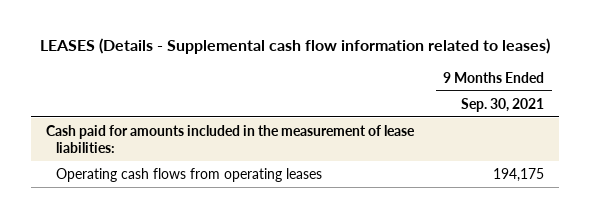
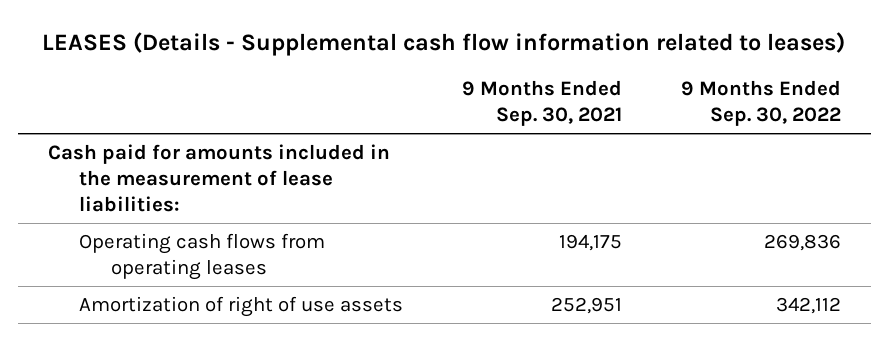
- | 9 Months Ended Sep. 30, 2021
+ | 9 Months Ended Sep. 30, 2021 | 9 Months Ended Sep. 30, 2022
+ Amortization of right of use assets | 252,951 | 342,112

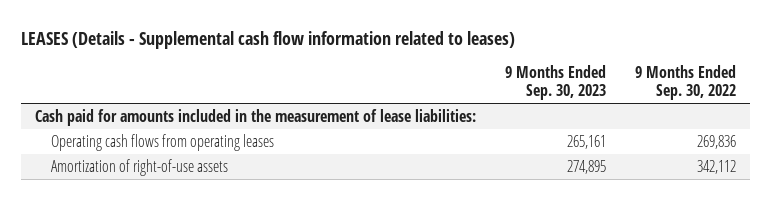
- | 9 Months Ended Sep. 30, 2021 | 9 Months Ended Sep. 30, 2022
+ | 9 Months Ended Sep. 30, 2023 | 9 Months Ended Sep. 30, 2022
- Amortization of right of use assets | 252,951 | 342,112
+ Amortization of right-of-use assets | 274,895 | 342,112

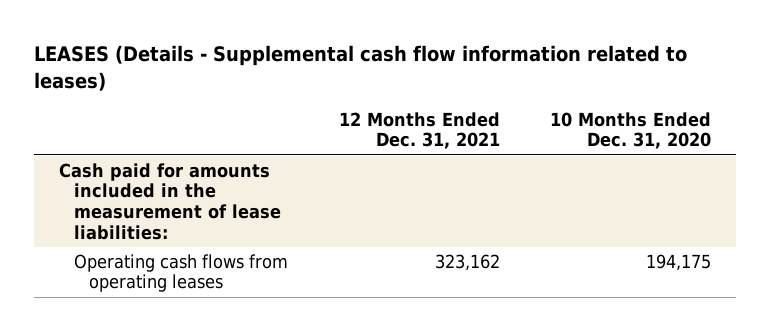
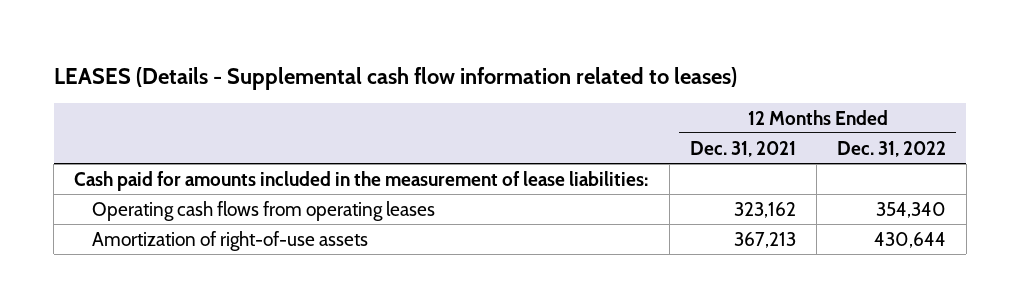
- | 12 Months Ended Dec. 31, 2021 | 10 Months Ended Dec. 31, 2020
+ | 12 Months Ended Dec. 31, 2021 | 12 Months Ended Dec. 31, 2022
+ Amortization of right-of-use assets | 367,213 | 430,644

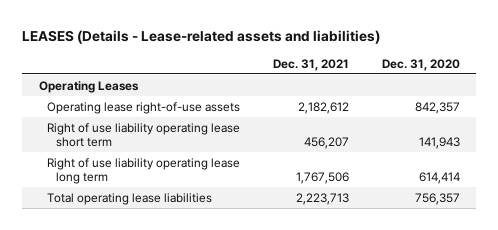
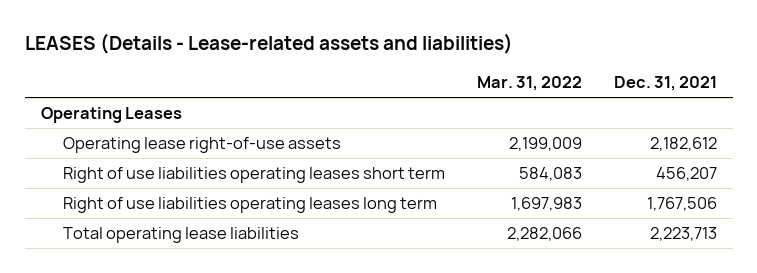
- | Dec. 31, 2021 | Dec. 31, 2020
+ | Mar. 31, 2022 | Dec. 31, 2021
- Right of use liability operating lease short term | 456,207 | 141,943
- Right of use liability operating lease long term | 1,767,506 | 614,414
+ Right of use liabilities operating leases short term | 584,083 | 456,207
+ Right of use liabilities operating leases long term | 1,697,983 | 1,767,506

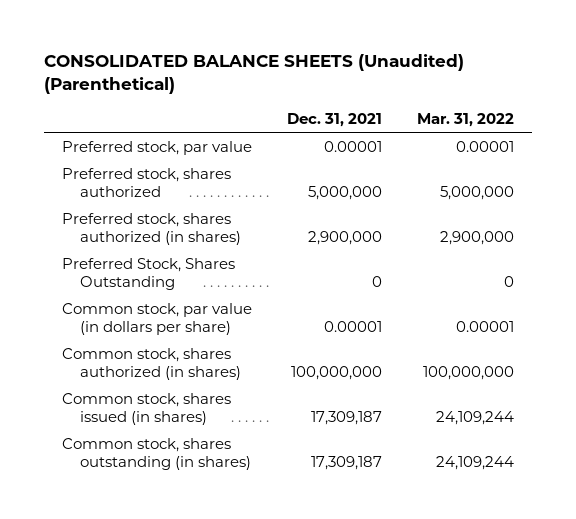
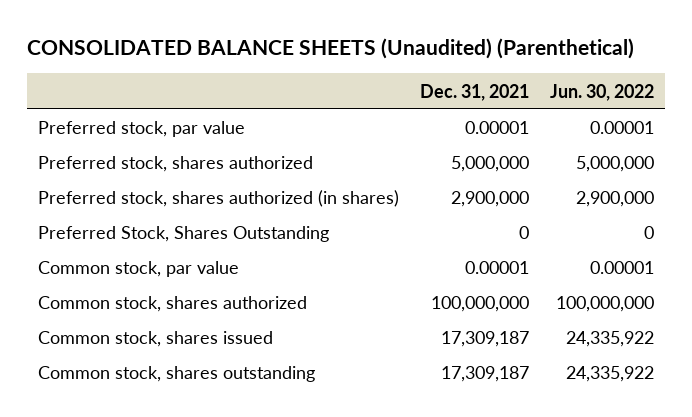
- | Dec. 31, 2021 | Mar. 31, 2022
+ | Dec. 31, 2021 | Jun. 30, 2022
- Common stock, par value (in dollars per share) | 0.00001 | 0.00001
- Common stock, shares authorized (in shares) | 100,000,000 | 100,000,000
- Common stock, shares issued (in shares) | 17,309,187 | 24,109,244
- Common stock, shares outstanding (in shares) | 17,309,187 | 24,109,244
+ Common stock, par value | 0.00001 | 0.00001
+ Common stock, shares authorized | 100,000,000 | 100,000,000
+ Common stock, shares issued | 17,309,187 | 24,335,922
+ Common stock, shares outstanding | 17,309,187 | 24,335,922

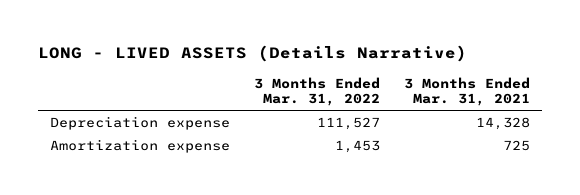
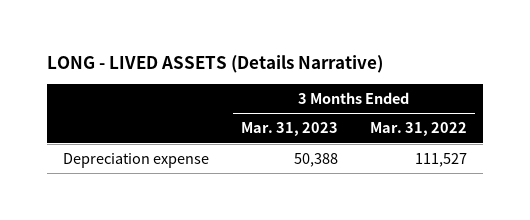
- | 3 Months Ended Mar. 31, 2022 | 3 Months Ended Mar. 31, 2021
+ | 3 Months Ended Mar. 31, 2023 | 3 Months Ended Mar. 31, 2022
- Amortization expense | 1,453 | 725

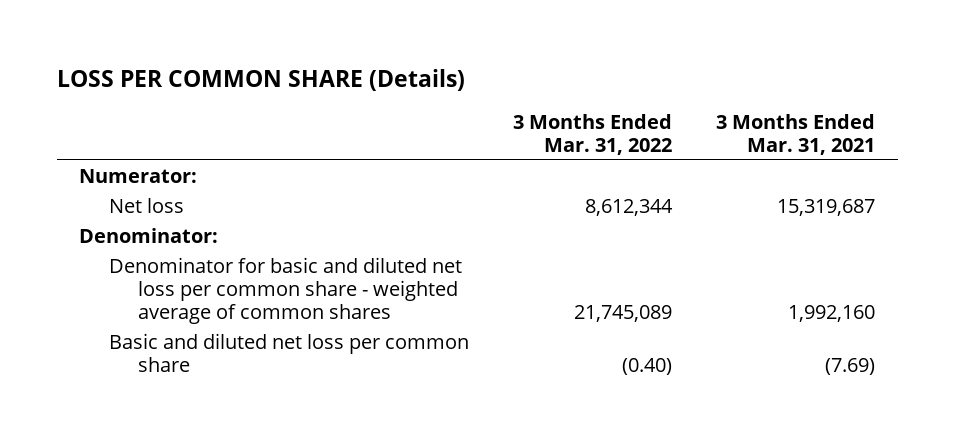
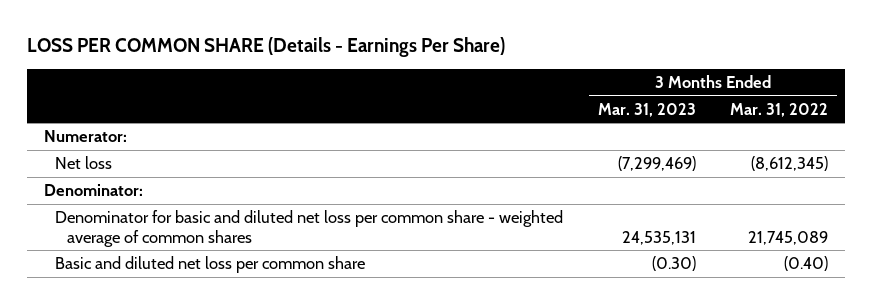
- LOSS PER COMMON SHARE (Details)
+ LOSS PER COMMON SHARE (Details - Earnings Per Share)
- | 3 Months Ended Mar. 31, 2022 | 3 Months Ended Mar. 31, 2021
+ | 3 Months Ended Mar. 31, 2023 | 3 Months Ended Mar. 31, 2022
- Net loss | 8,612,344 | 15,319,687
+ Net loss | (7,299,469) | (8,612,345)

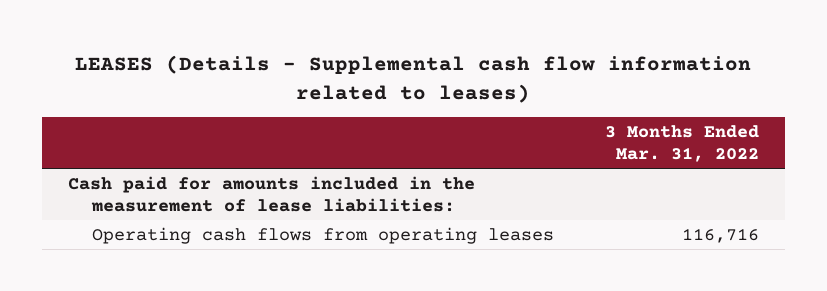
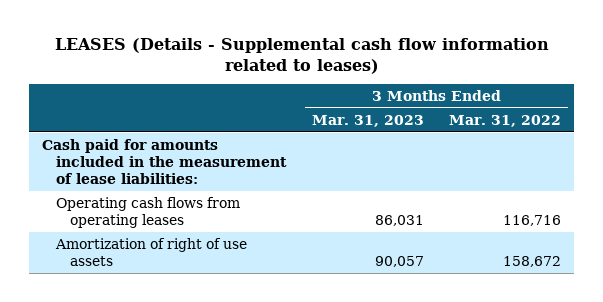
- | 3 Months Ended Mar. 31, 2022
+ | 3 Months Ended Mar. 31, 2023 | 3 Months Ended Mar. 31, 2022
+ Amortization of right of use assets | 90,057 | 158,672

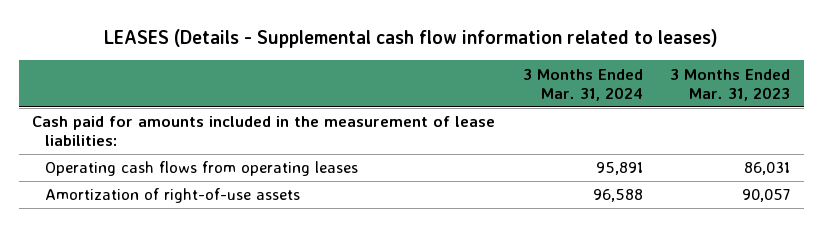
- | 3 Months Ended Mar. 31, 2023 | 3 Months Ended Mar. 31, 2022
+ | 3 Months Ended Mar. 31, 2024 | 3 Months Ended Mar. 31, 2023
- Amortization of right of use assets | 90,057 | 158,672
+ Amortization of right-of-use assets | 96,588 | 90,057

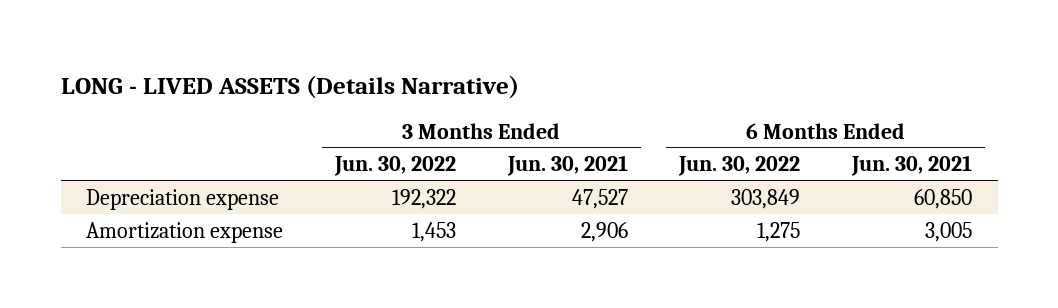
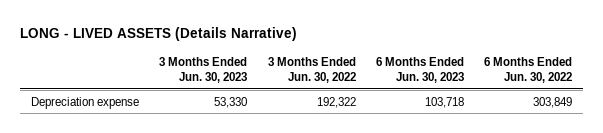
- | 3 Months Ended Jun. 30, 2022 | 3 Months Ended Jun. 30, 2021 | 6 Months Ended Jun. 30, 2022 | 6 Months Ended Jun. 30, 2021
+ | 3 Months Ended Jun. 30, 2023 | 3 Months Ended Jun. 30, 2022 | 6 Months Ended Jun. 30, 2023 | 6 Months Ended Jun. 30, 2022
- Amortization expense | 1,453 | 2,906 | 1,275 | 3,005

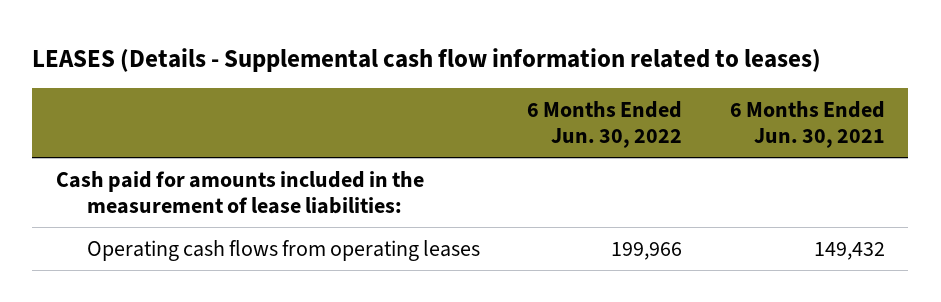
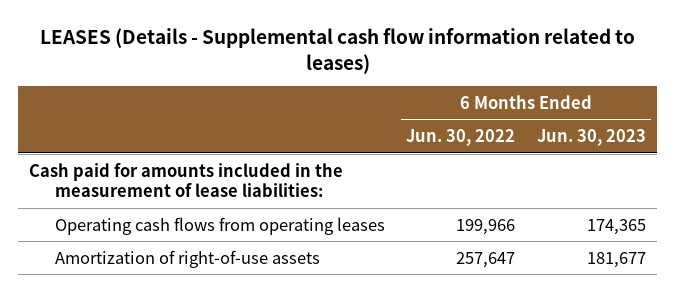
- | 6 Months Ended Jun. 30, 2022 | 6 Months Ended Jun. 30, 2021
+ | 6 Months Ended Jun. 30, 2022 | 6 Months Ended Jun. 30, 2023
+ Amortization of right-of-use assets | 257,647 | 181,677

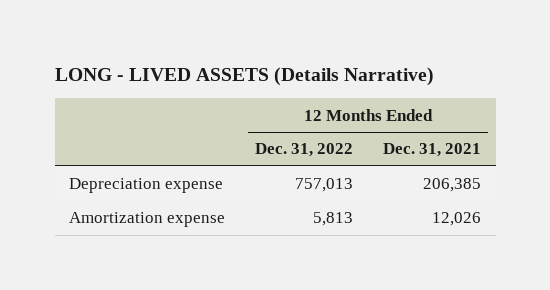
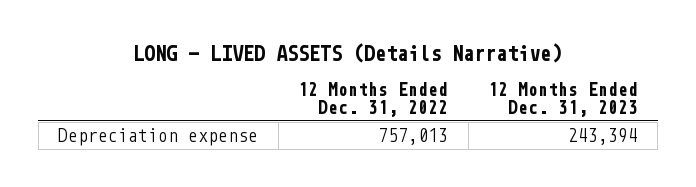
- | 12 Months Ended Dec. 31, 2022 | 12 Months Ended Dec. 31, 2021
+ | 12 Months Ended Dec. 31, 2022 | 12 Months Ended Dec. 31, 2023
- Amortization expense | 5,813 | 12,026

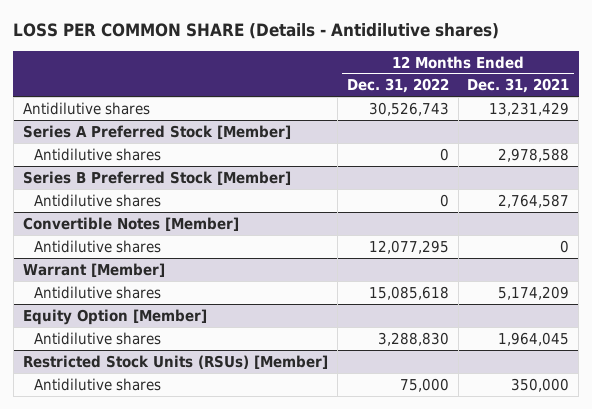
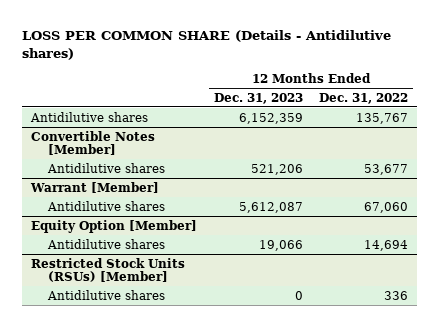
- | 12 Months Ended Dec. 31, 2022 | 12 Months Ended Dec. 31, 2021
+ | 12 Months Ended Dec. 31, 2023 | 12 Months Ended Dec. 31, 2022
- Antidilutive shares | 30,526,743 | 13,231,429
- Series A Preferred Stock [Member]
- Antidilutive shares | 0 | 2,978,588
- Series B Preferred Stock [Member]
- Antidilutive shares | 0 | 2,764,587
+ Antidilutive shares | 6,152,359 | 135,767
@ Convertible Notes [Member]
- Antidilutive shares | 12,077,295 | 0
+ Antidilutive shares | 521,206 | 53,677
@ Warrant [Member]
- Antidilutive shares | 15,085,618 | 5,174,209
+ Antidilutive shares | 5,612,087 | 67,060
@ Equity Option [Member]
- Antidilutive shares | 3,288,830 | 1,964,045
+ Antidilutive shares | 19,066 | 14,694
@ Restricted Stock Units (RSUs) [Member]
- Antidilutive shares | 75,000 | 350,000
+ Antidilutive shares | 0 | 336

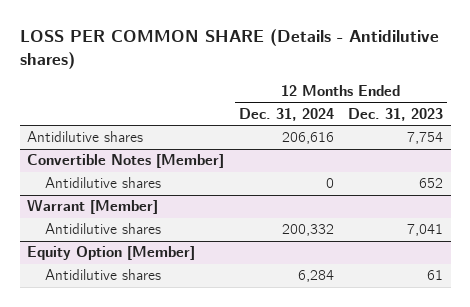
- | 12 Months Ended Dec. 31, 2023 | 12 Months Ended Dec. 31, 2022
+ | 12 Months Ended Dec. 31, 2024 | 12 Months Ended Dec. 31, 2023
- Antidilutive shares | 6,152,359 | 135,767
+ Antidilutive shares | 206,616 | 7,754
@ Convertible Notes [Member]
- Antidilutive shares | 521,206 | 53,677
+ Antidilutive shares | 0 | 652
@ Warrant [Member]
- Antidilutive shares | 5,612,087 | 67,060
+ Antidilutive shares | 200,332 | 7,041
@ Equity Option [Member]
- Antidilutive shares | 19,066 | 14,694
- Restricted Stock Units (RSUs) [Member]
- Antidilutive shares | 0 | 336
@ Equity Option [Member]
+ Antidilutive shares | 6,284 | 61

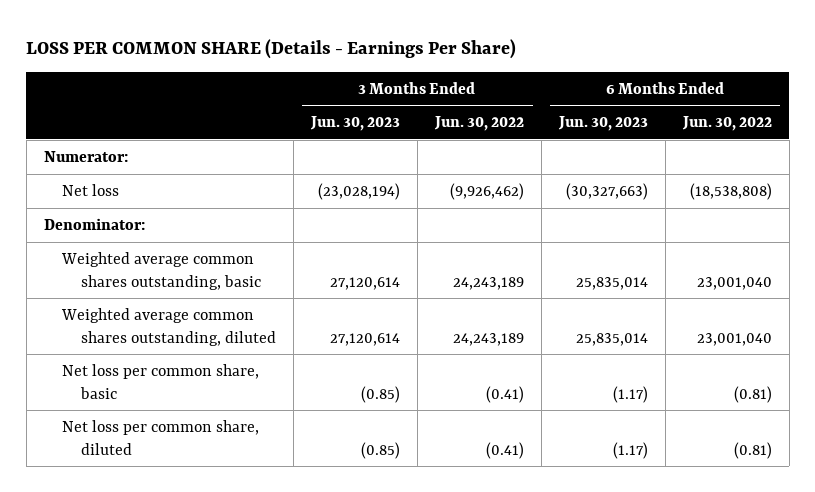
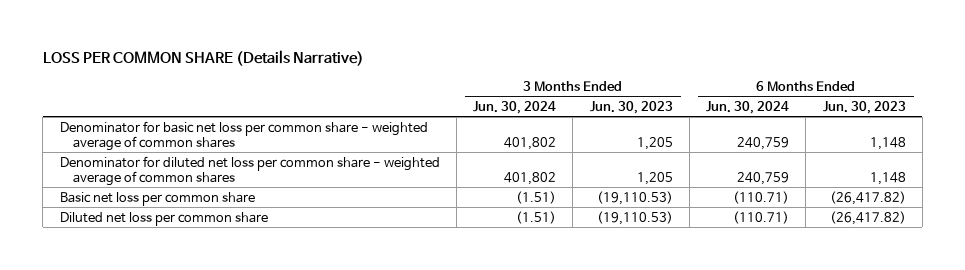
- LOSS PER COMMON SHARE (Details - Earnings Per Share)
+ LOSS PER COMMON SHARE (Details Narrative)
- | 3 Months Ended Jun. 30, 2023 | 3 Months Ended Jun. 30, 2022 | 6 Months Ended Jun. 30, 2023 | 6 Months Ended Jun. 30, 2022
+ | 3 Months Ended Jun. 30, 2024 | 3 Months Ended Jun. 30, 2023 | 6 Months Ended Jun. 30, 2024 | 6 Months Ended Jun. 30, 2023
- Numerator:
- Net loss | (23,028,194) | (9,926,462) | (30,327,663) | (18,538,808)
- Denominator:
- Weighted average common shares outstanding, basic | 27,120,614 | 24,243,189 | 25,835,014 | 23,001,040
- Weighted average common shares outstanding, diluted | 27,120,614 | 24,243,189 | 25,835,014 | 23,001,040
- Net loss per common share, basic | (0.85) | (0.41) | (1.17) | (0.81)
- Net loss per common share, diluted | (0.85) | (0.41) | (1.17) | (0.81)
+ Denominator for basic net loss per common share - weighted average of common shares | 401,802 | 1,205 | 240,759 | 1,148
+ Denominator for diluted net loss per common share - weighted average of common shares | 401,802 | 1,205 | 240,759 | 1,148
+ Basic net loss per common share | (1.51) | (19,110.53) | (110.71) | (26,417.82)
+ Diluted net loss per common share | (1.51) | (19,110.53) | (110.71) | (26,417.82)

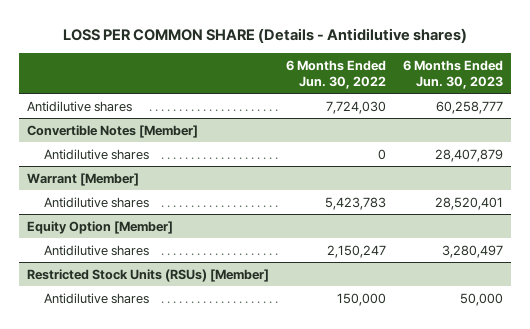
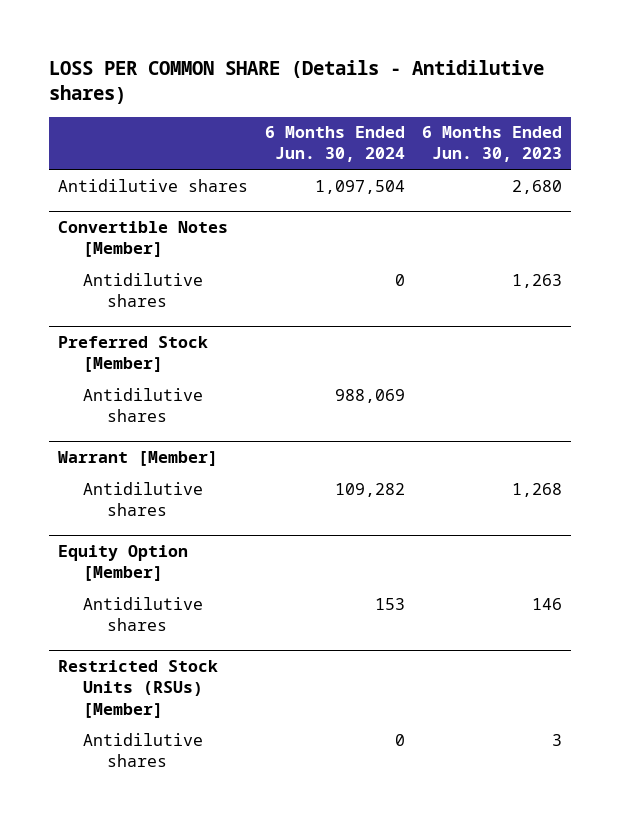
- | 6 Months Ended Jun. 30, 2022 | 6 Months Ended Jun. 30, 2023
+ | 6 Months Ended Jun. 30, 2024 | 6 Months Ended Jun. 30, 2023
- Antidilutive shares | 7,724,030 | 60,258,777
+ Antidilutive shares | 1,097,504 | 2,680
@ Convertible Notes [Member]
- Antidilutive shares | 0 | 28,407,879
+ Antidilutive shares | 0 | 1,263
+ Preferred Stock [Member]
+ Antidilutive shares | 988,069 |
@ Warrant [Member]
- Antidilutive shares | 5,423,783 | 28,520,401
+ Antidilutive shares | 109,282 | 1,268
@ Equity Option [Member]
- Antidilutive shares | 2,150,247 | 3,280,497
+ Antidilutive shares | 153 | 146
@ Restricted Stock Units (RSUs) [Member]
- Antidilutive shares | 150,000 | 50,000
+ Antidilutive shares | 0 | 3

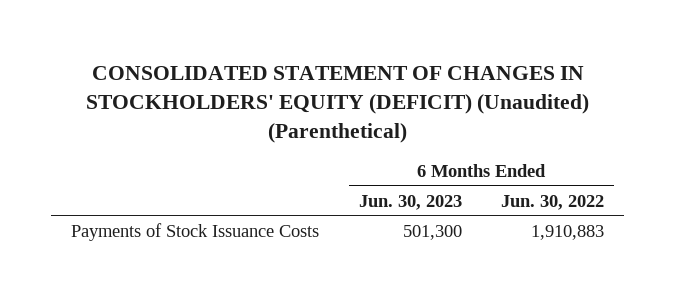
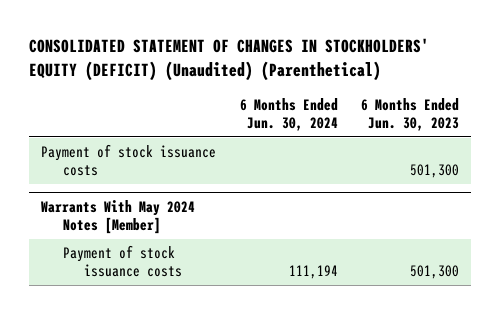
- | 6 Months Ended Jun. 30, 2023 | 6 Months Ended Jun. 30, 2022
+ | 6 Months Ended Jun. 30, 2024 | 6 Months Ended Jun. 30, 2023
- Payments of Stock Issuance Costs | 501,300 | 1,910,883
+ Payment of stock issuance costs | | 501,300
+ Warrants With May 2024 Notes [Member]
+ Payment of stock issuance costs | 111,194 | 501,300

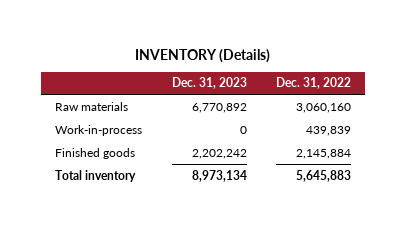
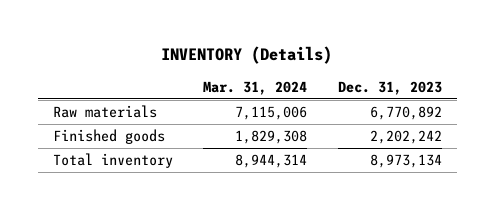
- | Dec. 31, 2023 | Dec. 31, 2022
+ | Mar. 31, 2024 | Dec. 31, 2023
- Work-in-process | 0 | 439,839

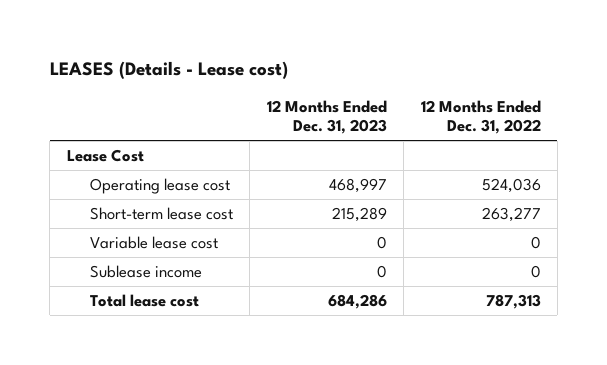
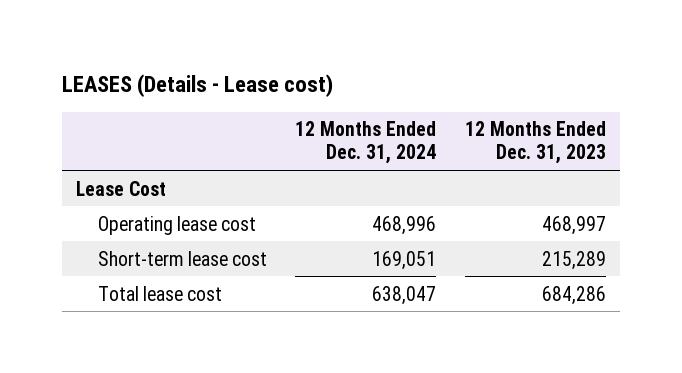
- | 12 Months Ended Dec. 31, 2023 | 12 Months Ended Dec. 31, 2022
+ | 12 Months Ended Dec. 31, 2024 | 12 Months Ended Dec. 31, 2023
- Variable lease cost | 0 | 0
- Sublease income | 0 | 0

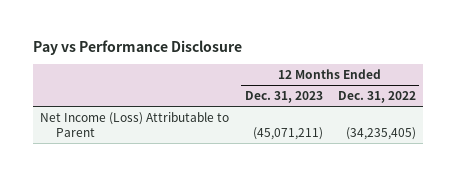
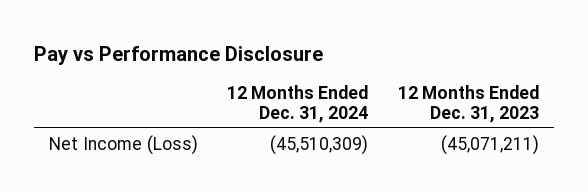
- | 12 Months Ended Dec. 31, 2023 | 12 Months Ended Dec. 31, 2022
+ | 12 Months Ended Dec. 31, 2024 | 12 Months Ended Dec. 31, 2023
- Net Income (Loss) Attributable to Parent | (45,071,211) | (34,235,405)
+ Net Income (Loss) | (45,510,309) | (45,071,211)

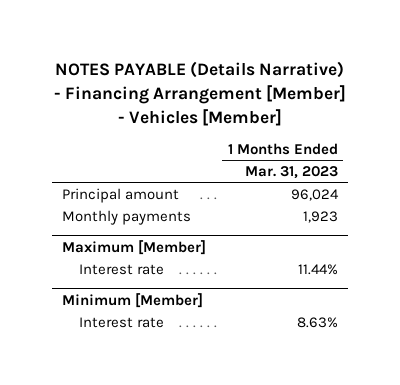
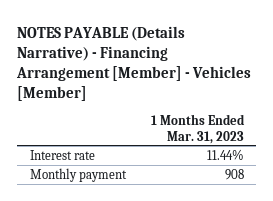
- Principal amount | 96,024
- Monthly payments | 1,923
- Maximum [Member]
- Minimum [Member]
- Interest rate | 8.63%
+ Monthly payment | 908

